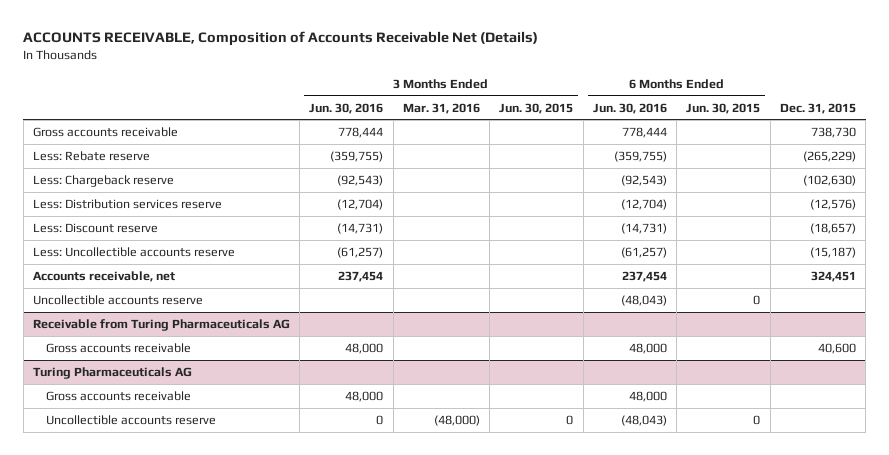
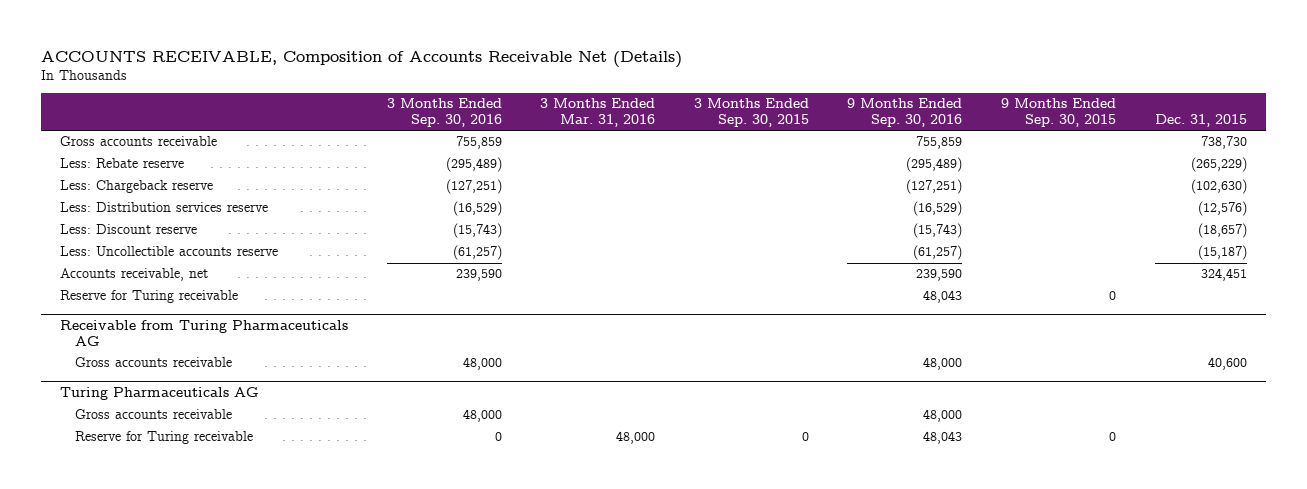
- | 3 Months Ended Jun. 30, 2016 | 3 Months Ended Mar. 31, 2016 | 3 Months Ended Jun. 30, 2015 | 6 Months Ended Jun. 30, 2016 | 6 Months Ended Jun. 30, 2015 | Dec. 31, 2015
+ | 3 Months Ended Sep. 30, 2016 | 3 Months Ended Mar. 31, 2016 | 3 Months Ended Sep. 30, 2015 | 9 Months Ended Sep. 30, 2016 | 9 Months Ended Sep. 30, 2015 | Dec. 31, 2015
- Uncollectible accounts reserve | | | | (48,043) | 0 |
+ Reserve for Turing receivable | | | | 48,043 | 0 |
@ Turing Pharmaceuticals AG
- Uncollectible accounts reserve | 0 | (48,000) | 0 | (48,043) | 0 |
+ Reserve for Turing receivable | 0 | 48,000 | 0 | 48,043 | 0 |

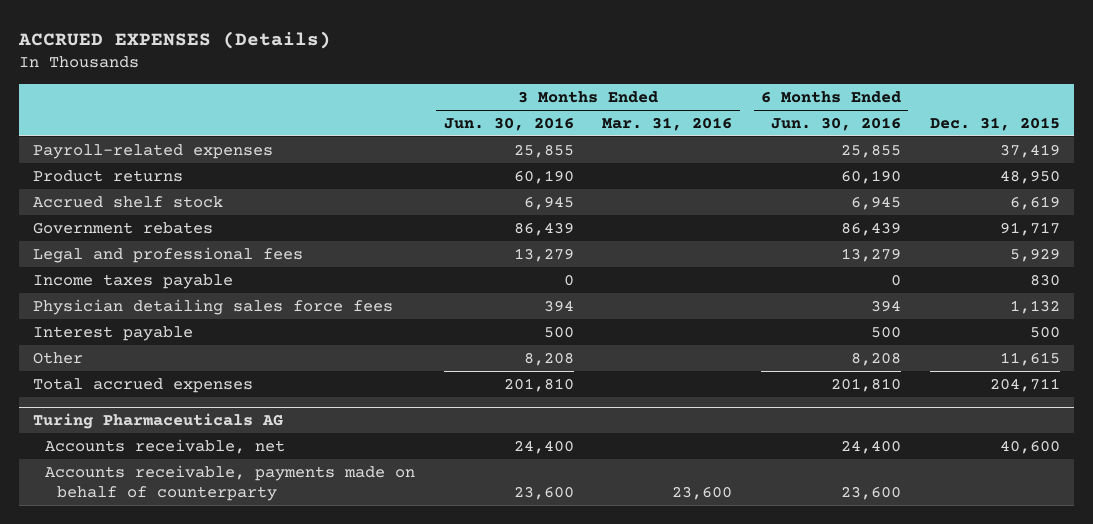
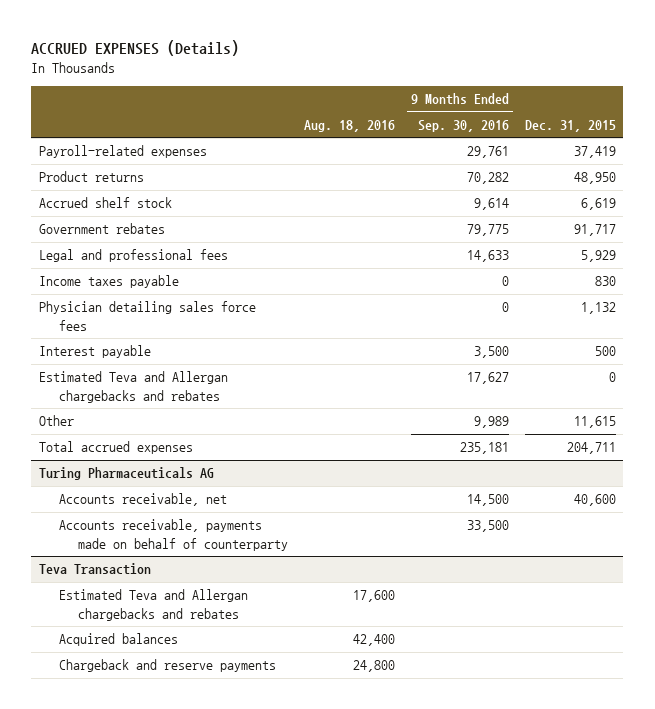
- | 3 Months Ended Jun. 30, 2016 | 3 Months Ended Mar. 31, 2016 | 6 Months Ended Jun. 30, 2016 | Dec. 31, 2015
+ | Aug. 18, 2016 | 9 Months Ended Sep. 30, 2016 | Dec. 31, 2015
+ Estimated Teva and Allergan chargebacks and rebates | | 17,627 | 0
+ Teva Transaction
+ Estimated Teva and Allergan chargebacks and rebates | 17,600 | |
+ Acquired balances | 42,400 | |
+ Chargeback and reserve payments | 24,800 | |

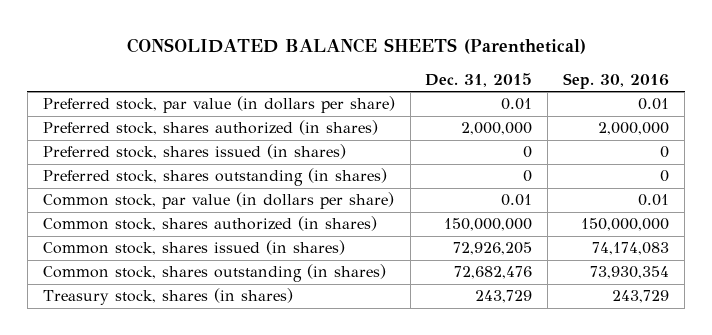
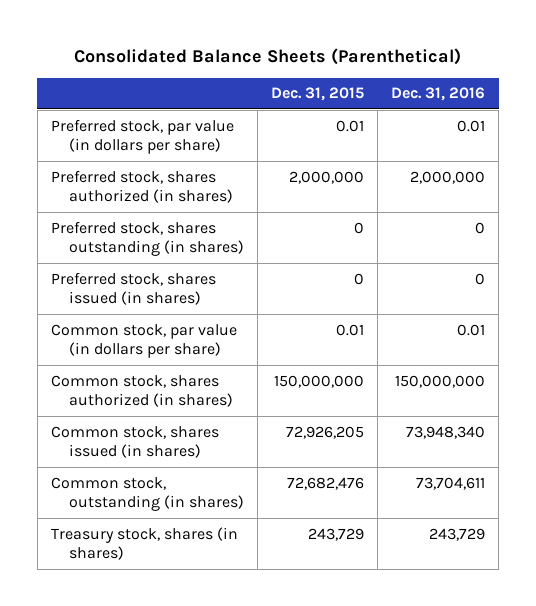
- CONSOLIDATED BALANCE SHEETS (Parenthetical)
+ Consolidated Balance Sheets (Parenthetical)
- | Dec. 31, 2015 | Sep. 30, 2016
+ | Dec. 31, 2015 | Dec. 31, 2016
moved down: Preferred stock, shares issued (in shares) | 0 | 0
- Common stock, shares outstanding (in shares) | 72,682,476 | 73,930,354
+ Common stock, outstanding (in shares) | 72,682,476 | 73,704,611

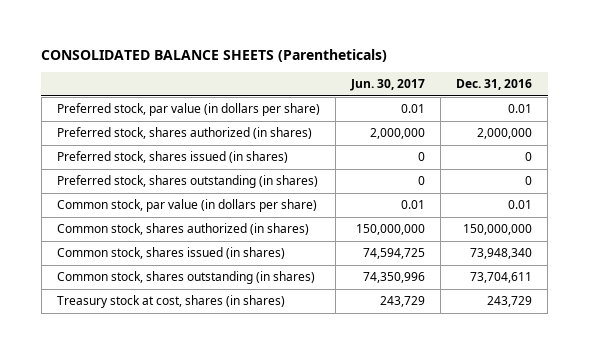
- Consolidated Balance Sheets (Parenthetical)
+ CONSOLIDATED BALANCE SHEETS (Parentheticals)
- | Dec. 31, 2015 | Dec. 31, 2016
+ | Jun. 30, 2017 | Dec. 31, 2016
moved down: Preferred stock, shares outstanding (in shares) | 0 | 0
- Common stock, outstanding (in shares) | 72,682,476 | 73,704,611
- Treasury stock, shares (in shares) | 243,729 | 243,729
+ Common stock, shares outstanding (in shares) | 74,350,996 | 73,704,611
+ Treasury stock at cost, shares (in shares) | 243,729 | 243,729

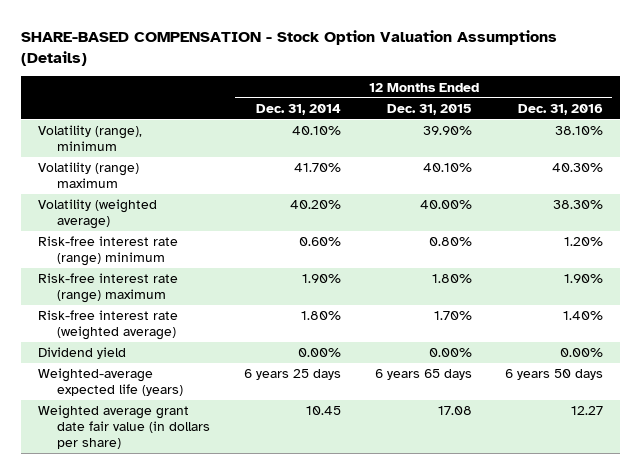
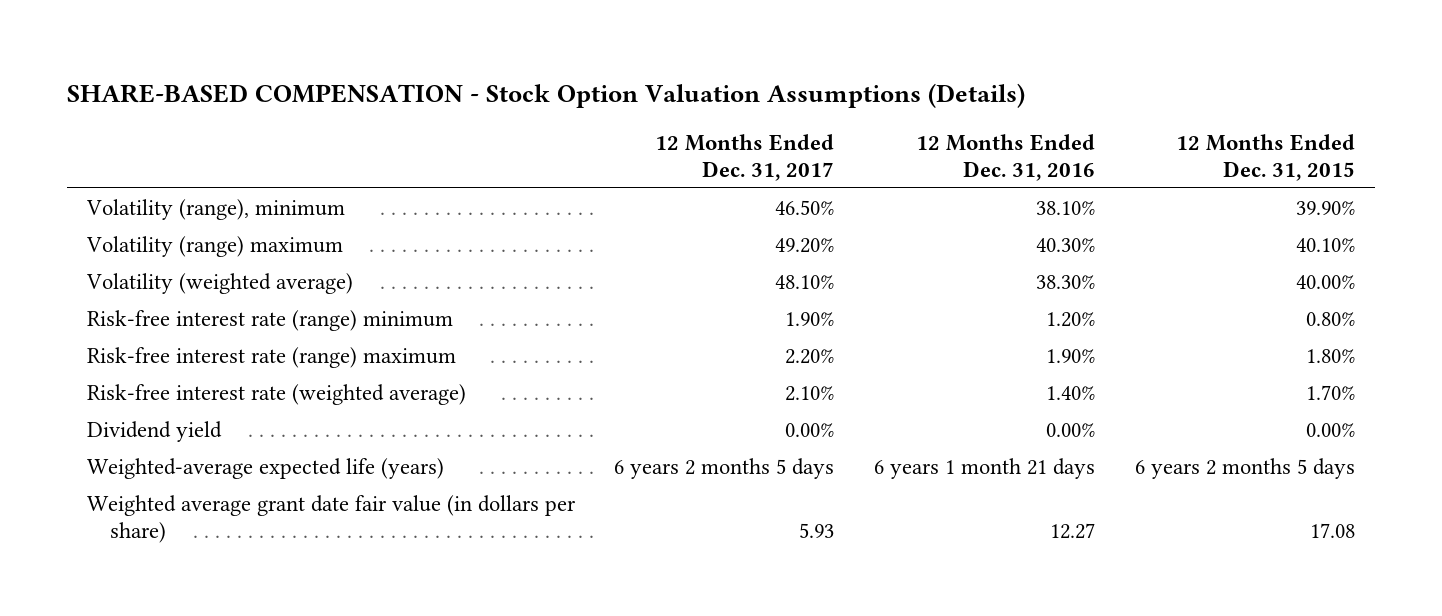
- | 12 Months Ended Dec. 31, 2014 | 12 Months Ended Dec. 31, 2015 | 12 Months Ended Dec. 31, 2016
+ | 12 Months Ended Dec. 31, 2017 | 12 Months Ended Dec. 31, 2016 | 12 Months Ended Dec. 31, 2015
- Weighted-average expected life (years) | 6 years 25 days | 6 years 65 days | 6 years 50 days
+ Weighted-average expected life (years) | 6 years 2 months 5 days | 6 years 1 month 21 days | 6 years 2 months 5 days

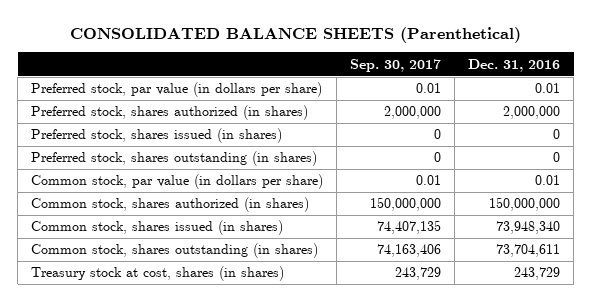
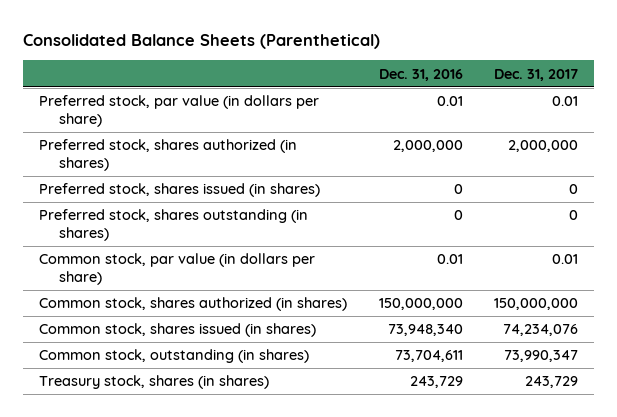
- CONSOLIDATED BALANCE SHEETS (Parenthetical)
+ Consolidated Balance Sheets (Parenthetical)
- | Sep. 30, 2017 | Dec. 31, 2016
+ | Dec. 31, 2016 | Dec. 31, 2017
- Common stock, shares outstanding (in shares) | 74,163,406 | 73,704,611
- Treasury stock at cost, shares (in shares) | 243,729 | 243,729
+ Common stock, outstanding (in shares) | 73,704,611 | 73,990,347
+ Treasury stock, shares (in shares) | 243,729 | 243,729

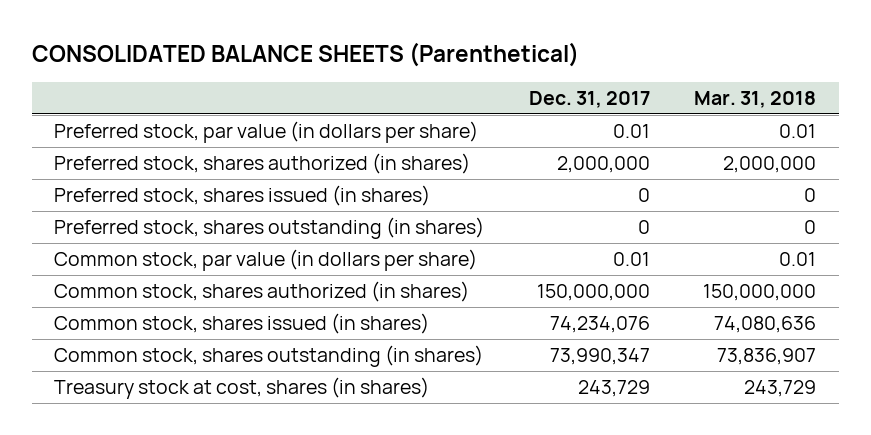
- Consolidated Balance Sheets (Parenthetical)
+ CONSOLIDATED BALANCE SHEETS (Parenthetical)
- | Dec. 31, 2016 | Dec. 31, 2017
+ | Dec. 31, 2017 | Mar. 31, 2018
- Common stock, outstanding (in shares) | 73,704,611 | 73,990,347
- Treasury stock, shares (in shares) | 243,729 | 243,729
+ Common stock, shares outstanding (in shares) | 73,990,347 | 73,836,907
+ Treasury stock at cost, shares (in shares) | 243,729 | 243,729

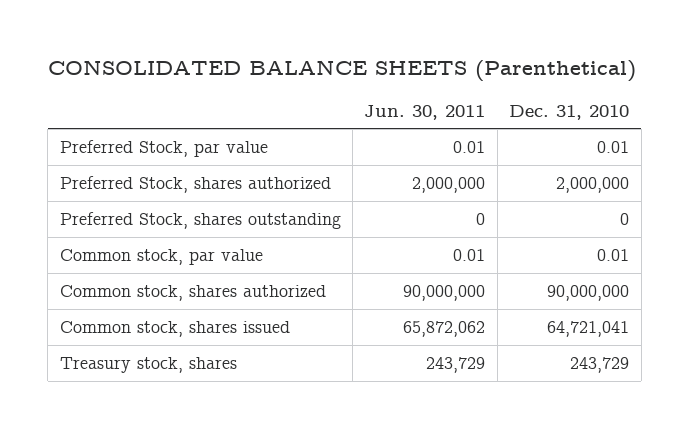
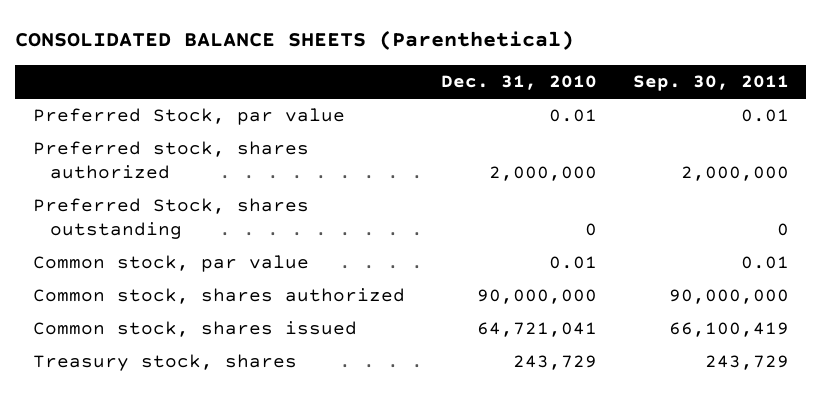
- | Jun. 30, 2011 | Dec. 31, 2010
+ | Dec. 31, 2010 | Sep. 30, 2011
- Preferred Stock, shares authorized | 2,000,000 | 2,000,000
+ Preferred stock, shares authorized | 2,000,000 | 2,000,000

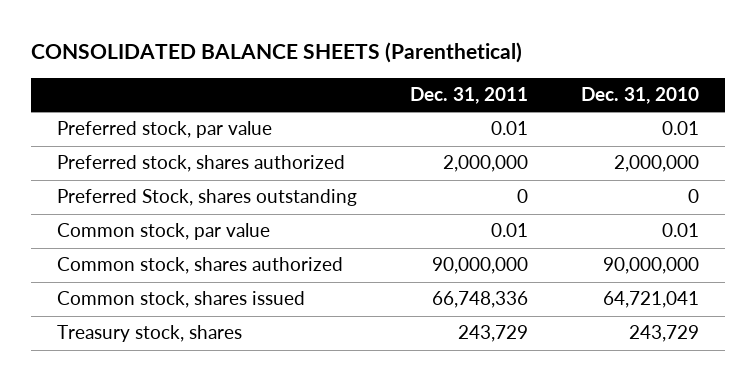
- | Dec. 31, 2010 | Sep. 30, 2011
+ | Dec. 31, 2011 | Dec. 31, 2010
- Preferred Stock, par value | 0.01 | 0.01
+ Preferred stock, par value | 0.01 | 0.01

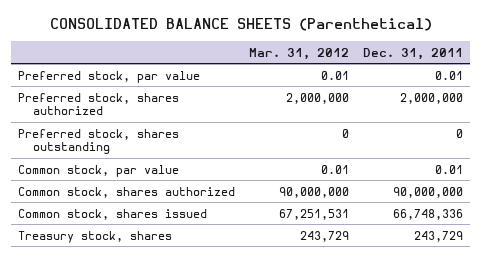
- | Dec. 31, 2011 | Dec. 31, 2010
+ | Mar. 31, 2012 | Dec. 31, 2011
- Preferred Stock, shares outstanding | 0 | 0
+ Preferred stock, shares outstanding | 0 | 0

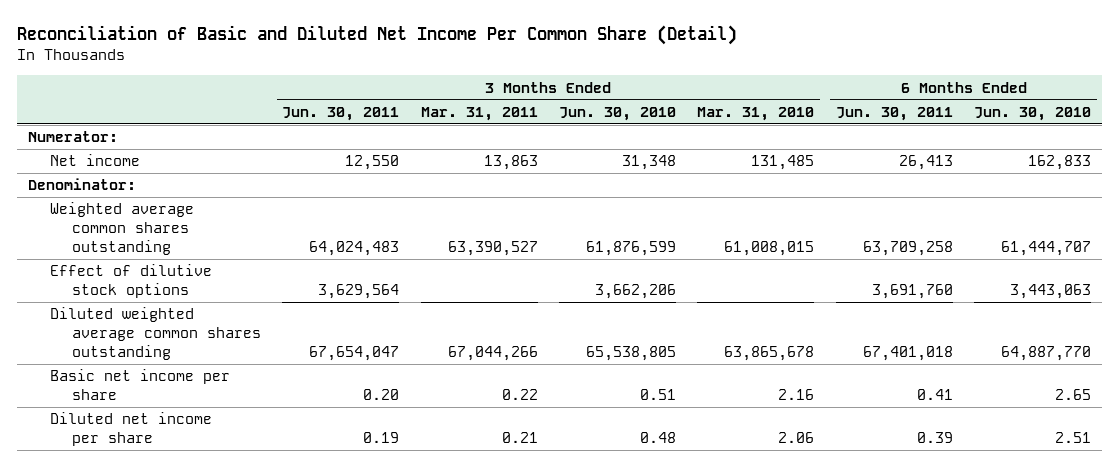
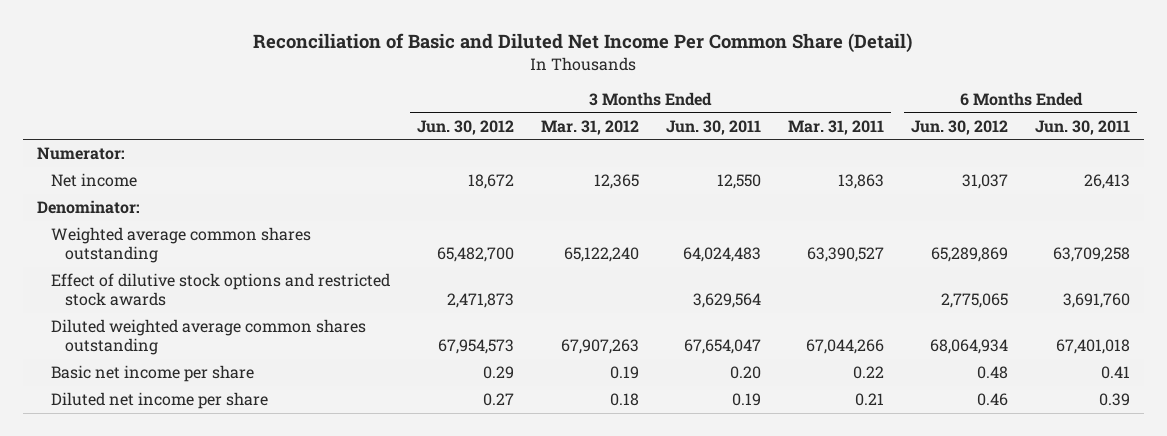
- | 3 Months Ended Jun. 30, 2011 | 3 Months Ended Mar. 31, 2011 | 3 Months Ended Jun. 30, 2010 | 3 Months Ended Mar. 31, 2010 | 6 Months Ended Jun. 30, 2011 | 6 Months Ended Jun. 30, 2010
+ | 3 Months Ended Jun. 30, 2012 | 3 Months Ended Mar. 31, 2012 | 3 Months Ended Jun. 30, 2011 | 3 Months Ended Mar. 31, 2011 | 6 Months Ended Jun. 30, 2012 | 6 Months Ended Jun. 30, 2011
- Effect of dilutive stock options | 3,629,564 | | 3,662,206 | | 3,691,760 | 3,443,063
+ Effect of dilutive stock options and restricted stock awards | 2,471,873 | | 3,629,564 | | 2,775,065 | 3,691,760

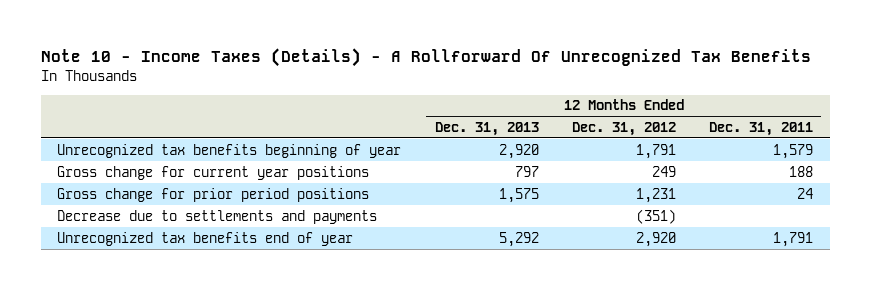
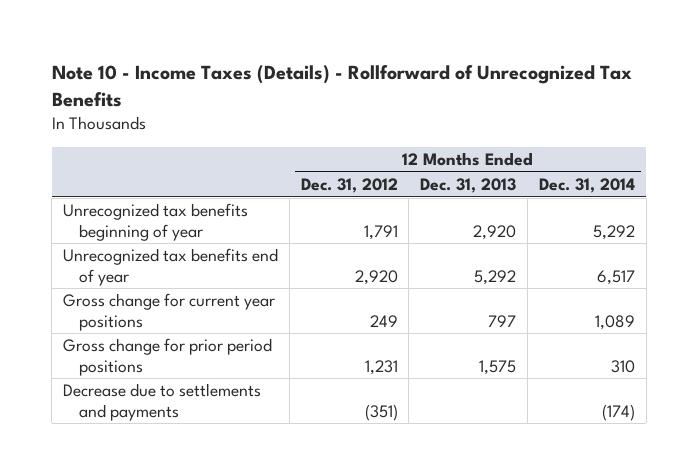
- Note 10 - Income Taxes (Details) - A Rollforward Of Unrecognized Tax Benefits
+ Note 10 - Income Taxes (Details) - Rollforward of Unrecognized Tax Benefits
- | 12 Months Ended Dec. 31, 2013 | 12 Months Ended Dec. 31, 2012 | 12 Months Ended Dec. 31, 2011
+ | 12 Months Ended Dec. 31, 2012 | 12 Months Ended Dec. 31, 2013 | 12 Months Ended Dec. 31, 2014
moved up: Unrecognized tax benefits end of year | 2,920 | 5,292 | 6,517

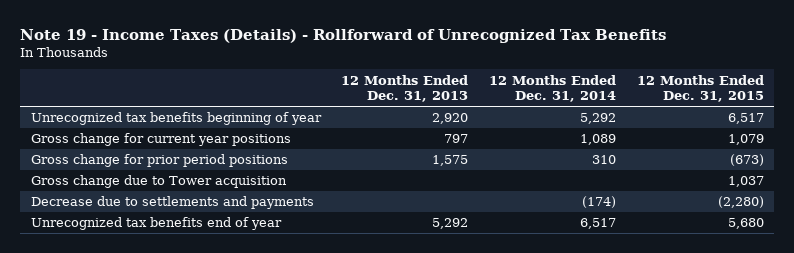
- Note 10 - Income Taxes (Details) - Rollforward of Unrecognized Tax Benefits
+ Note 19 - Income Taxes (Details) - Rollforward of Unrecognized Tax Benefits
- | 12 Months Ended Dec. 31, 2012 | 12 Months Ended Dec. 31, 2013 | 12 Months Ended Dec. 31, 2014
+ | 12 Months Ended Dec. 31, 2013 | 12 Months Ended Dec. 31, 2014 | 12 Months Ended Dec. 31, 2015
+ Gross change due to Tower acquisition | | | 1,037
moved down: Unrecognized tax benefits end of year | 5,292 | 6,517 | 5,680

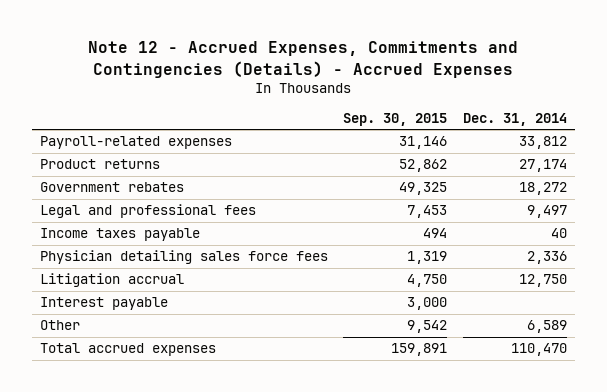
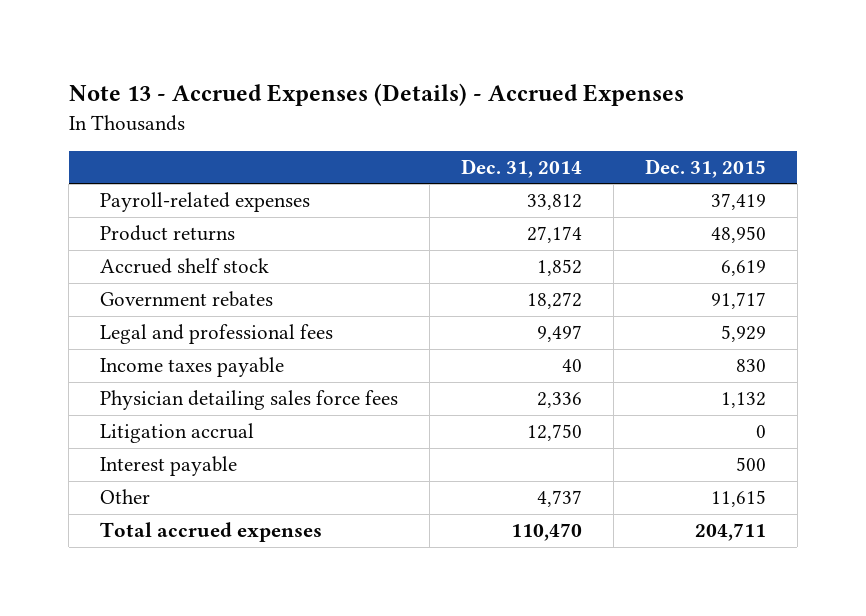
- Note 12 - Accrued Expenses, Commitments and Contingencies (Details) - Accrued Expenses
+ Note 13 - Accrued Expenses (Details) - Accrued Expenses
- | Sep. 30, 2015 | Dec. 31, 2014
+ | Dec. 31, 2014 | Dec. 31, 2015
+ Accrued shelf stock | 1,852 | 6,619
- Other | 9,542 | 6,589
+ Other | 4,737 | 11,615

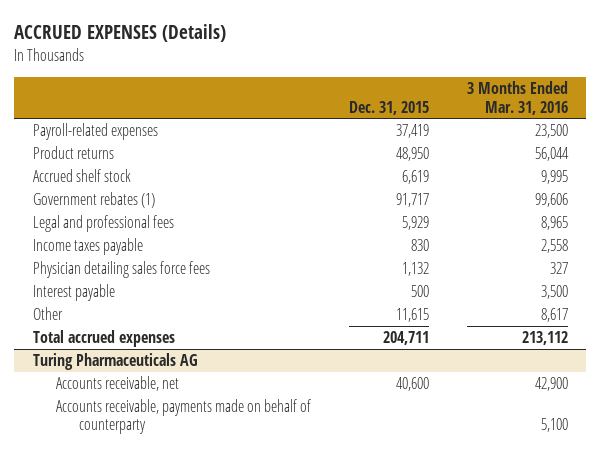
- Note 13 - Accrued Expenses (Details) - Accrued Expenses
+ ACCRUED EXPENSES (Details)
- | Dec. 31, 2014 | Dec. 31, 2015
+ | Dec. 31, 2015 | 3 Months Ended Mar. 31, 2016
- Government rebates | 18,272 | 91,717
+ Government rebates (1) | 91,717 | 99,606
- Litigation accrual | 12,750 | 0
+ Turing Pharmaceuticals AG
+ Accounts receivable, net | 40,600 | 42,900
+ Accounts receivable, payments made on behalf of counterparty | | 5,100

